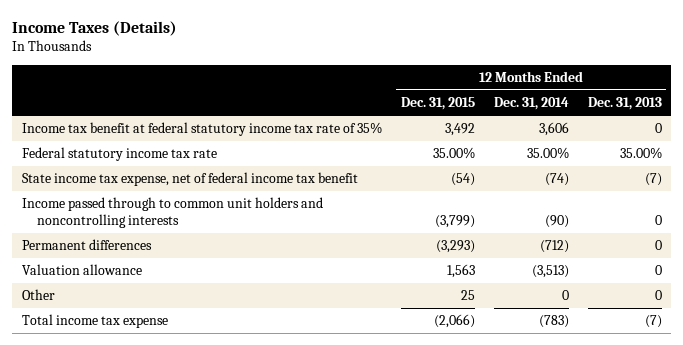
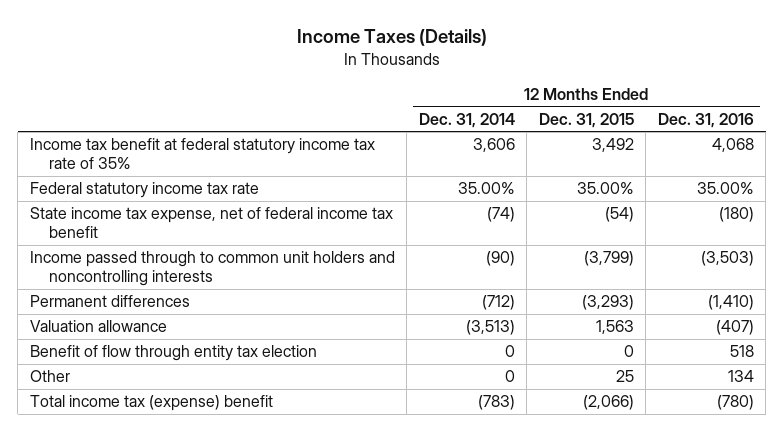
- | 12 Months Ended Dec. 31, 2015 | 12 Months Ended Dec. 31, 2014 | 12 Months Ended Dec. 31, 2013
+ | 12 Months Ended Dec. 31, 2014 | 12 Months Ended Dec. 31, 2015 | 12 Months Ended Dec. 31, 2016
+ Benefit of flow through entity tax election | 0 | 0 | 518
- Total income tax expense | (2,066) | (783) | (7)
+ Total income tax (expense) benefit | (783) | (2,066) | (780)

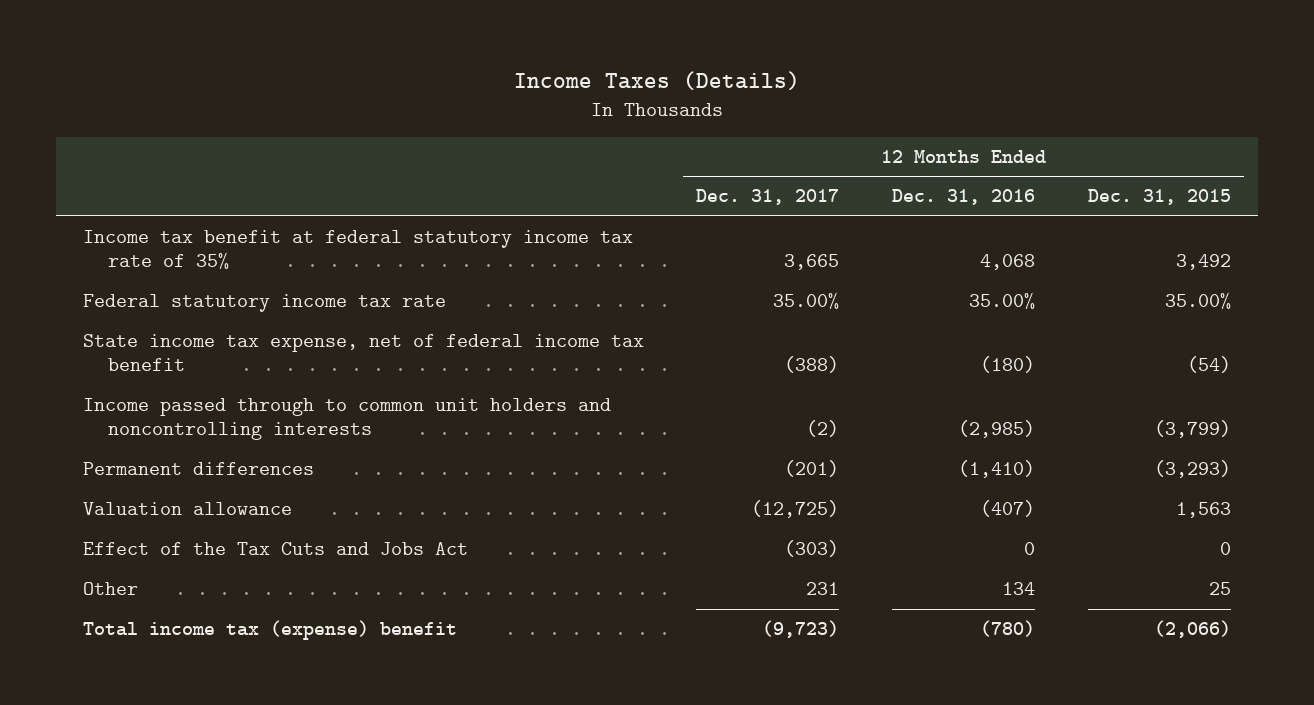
- | 12 Months Ended Dec. 31, 2014 | 12 Months Ended Dec. 31, 2015 | 12 Months Ended Dec. 31, 2016
+ | 12 Months Ended Dec. 31, 2017 | 12 Months Ended Dec. 31, 2016 | 12 Months Ended Dec. 31, 2015
- Income passed through to common unit holders and noncontrolling interests | (90) | (3,799) | (3,503)
+ Income passed through to common unit holders and noncontrolling interests | (2) | (2,985) | (3,799)
- Benefit of flow through entity tax election | 0 | 0 | 518
+ Effect of the Tax Cuts and Jobs Act | (303) | 0 | 0

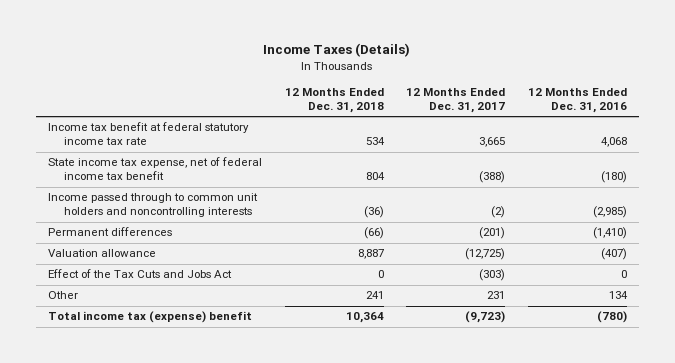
- | 12 Months Ended Dec. 31, 2017 | 12 Months Ended Dec. 31, 2016 | 12 Months Ended Dec. 31, 2015
+ | 12 Months Ended Dec. 31, 2018 | 12 Months Ended Dec. 31, 2017 | 12 Months Ended Dec. 31, 2016
- Income tax benefit at federal statutory income tax rate of 35% | 3,665 | 4,068 | 3,492
- Federal statutory income tax rate | 35.00% | 35.00% | 35.00%
+ Income tax benefit at federal statutory income tax rate | 534 | 3,665 | 4,068

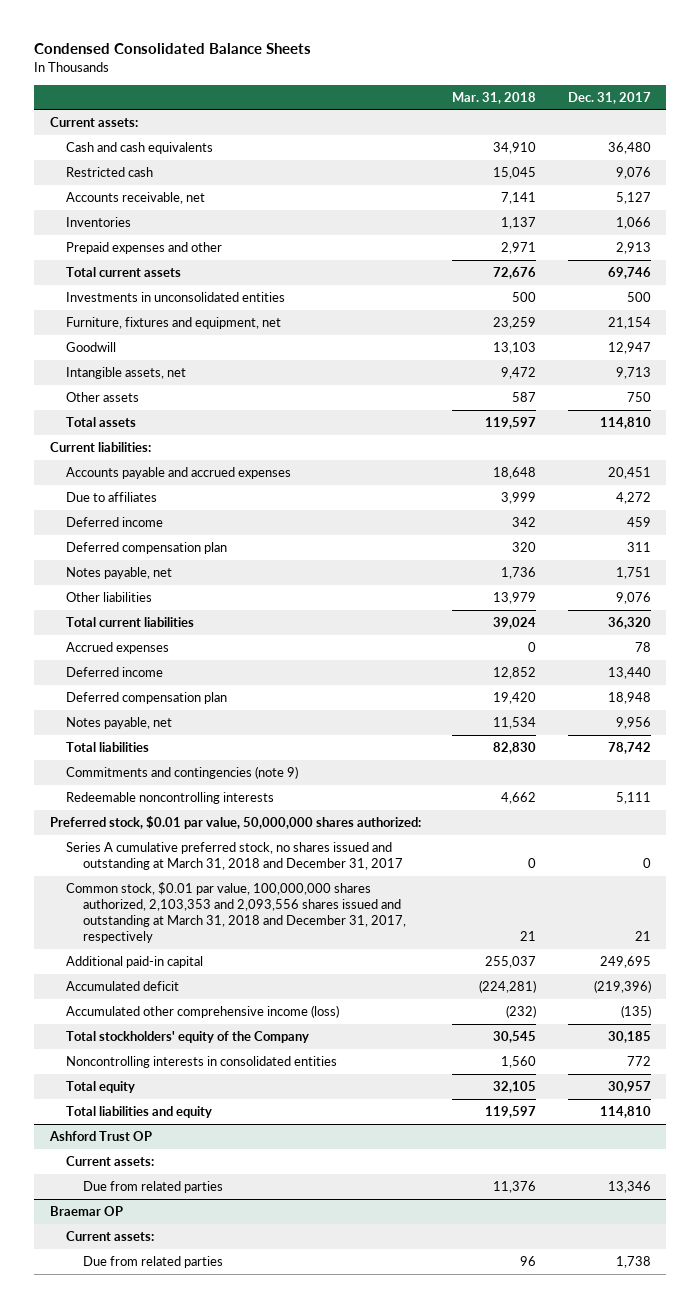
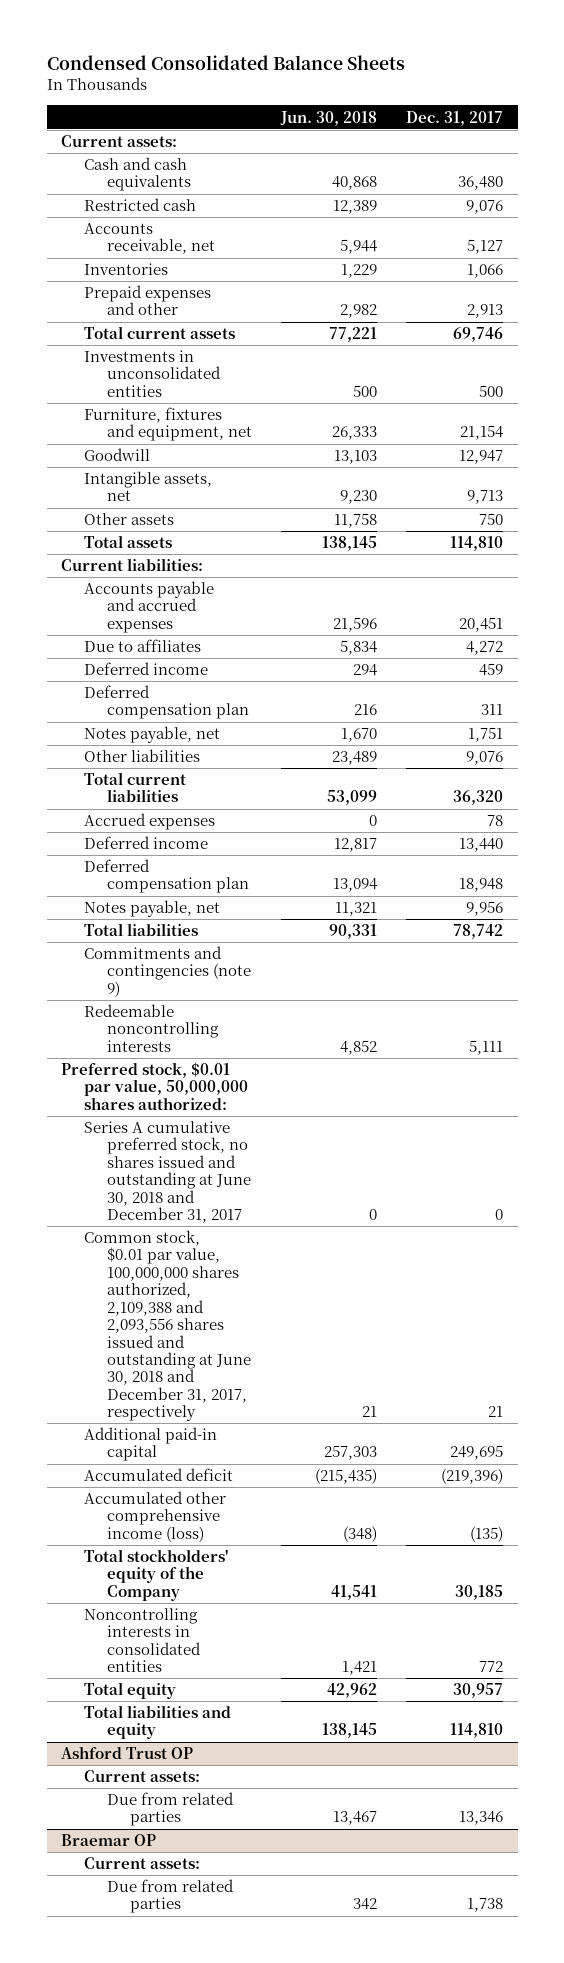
- | Mar. 31, 2018 | Dec. 31, 2017
+ | Jun. 30, 2018 | Dec. 31, 2017
- Series A cumulative preferred stock, no shares issued and outstanding at March 31, 2018 and December 31, 2017 | 0 | 0
- Common stock, $0.01 par value, 100,000,000 shares authorized, 2,103,353 and 2,093,556 shares issued and outstanding at March 31, 2018 and December 31, 2017, respectively | 21 | 21
+ Series A cumulative preferred stock, no shares issued and outstanding at June 30, 2018 and December 31, 2017 | 0 | 0
+ Common stock, $0.01 par value, 100,000,000 shares authorized, 2,109,388 and 2,093,556 shares issued and outstanding at June 30, 2018 and December 31, 2017, respectively | 21 | 21

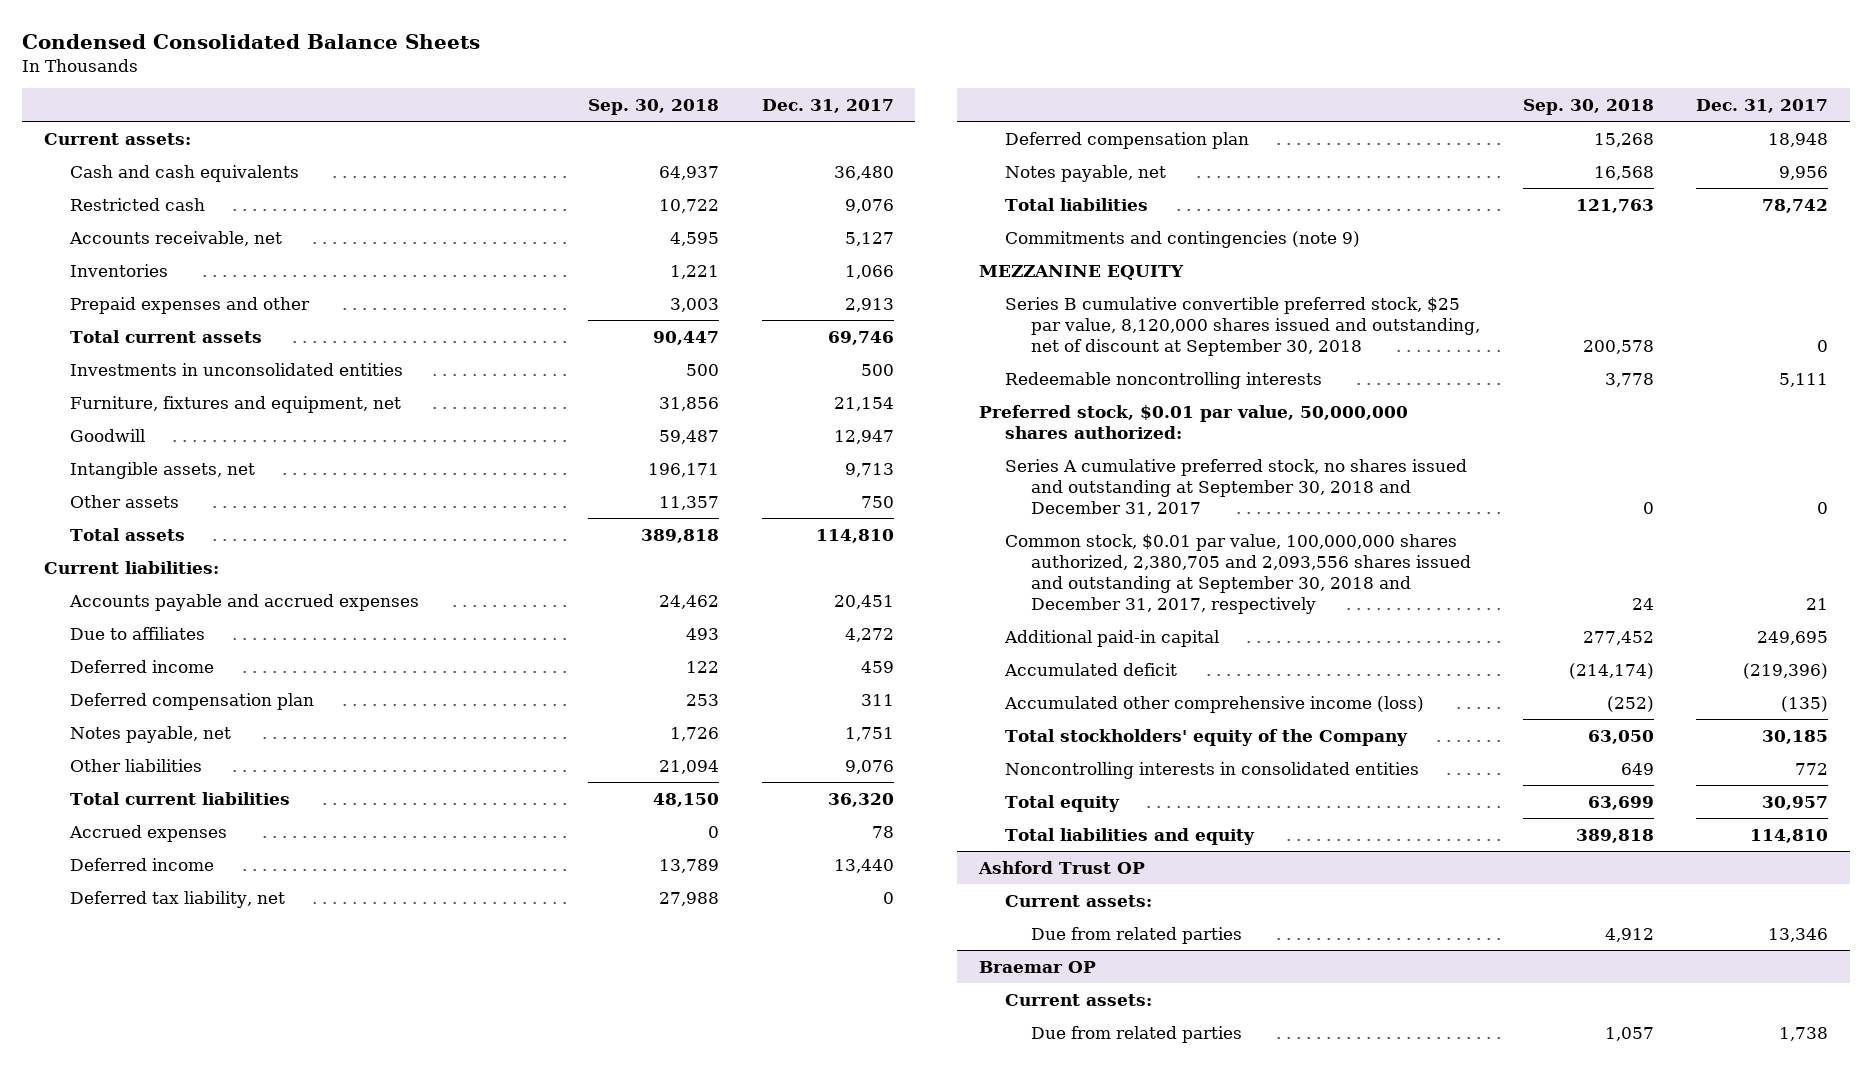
- | Jun. 30, 2018 | Dec. 31, 2017
+ | Sep. 30, 2018 | Dec. 31, 2017
+ Deferred tax liability, net | 27,988 | 0
+ MEZZANINE EQUITY
+ Series B cumulative convertible preferred stock, $25 par value, 8,120,000 shares issued and outstanding, net of discount at September 30, 2018 | 200,578 | 0
- Series A cumulative preferred stock, no shares issued and outstanding at June 30, 2018 and December 31, 2017 | 0 | 0
- Common stock, $0.01 par value, 100,000,000 shares authorized, 2,109,388 and 2,093,556 shares issued and outstanding at June 30, 2018 and December 31, 2017, respectively | 21 | 21
+ Series A cumulative preferred stock, no shares issued and outstanding at September 30, 2018 and December 31, 2017 | 0 | 0
+ Common stock, $0.01 par value, 100,000,000 shares authorized, 2,380,705 and 2,093,556 shares issued and outstanding at September 30, 2018 and December 31, 2017, respectively | 24 | 21

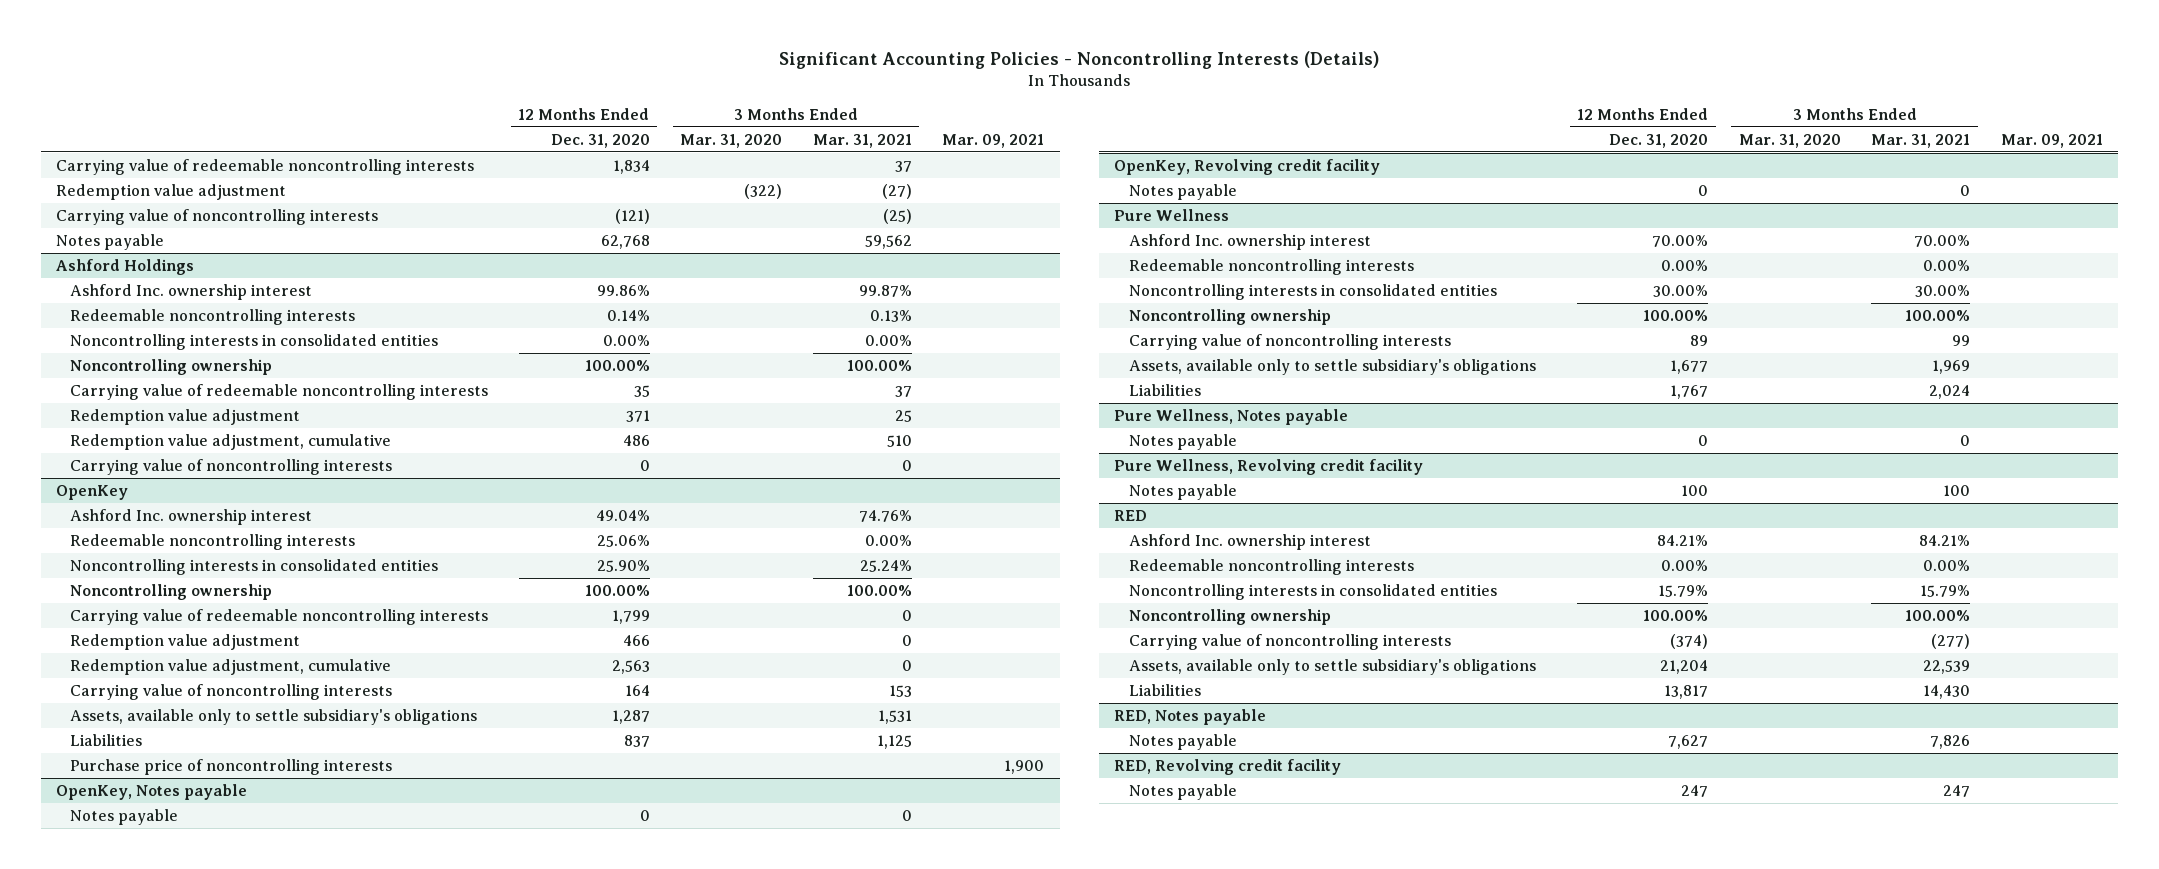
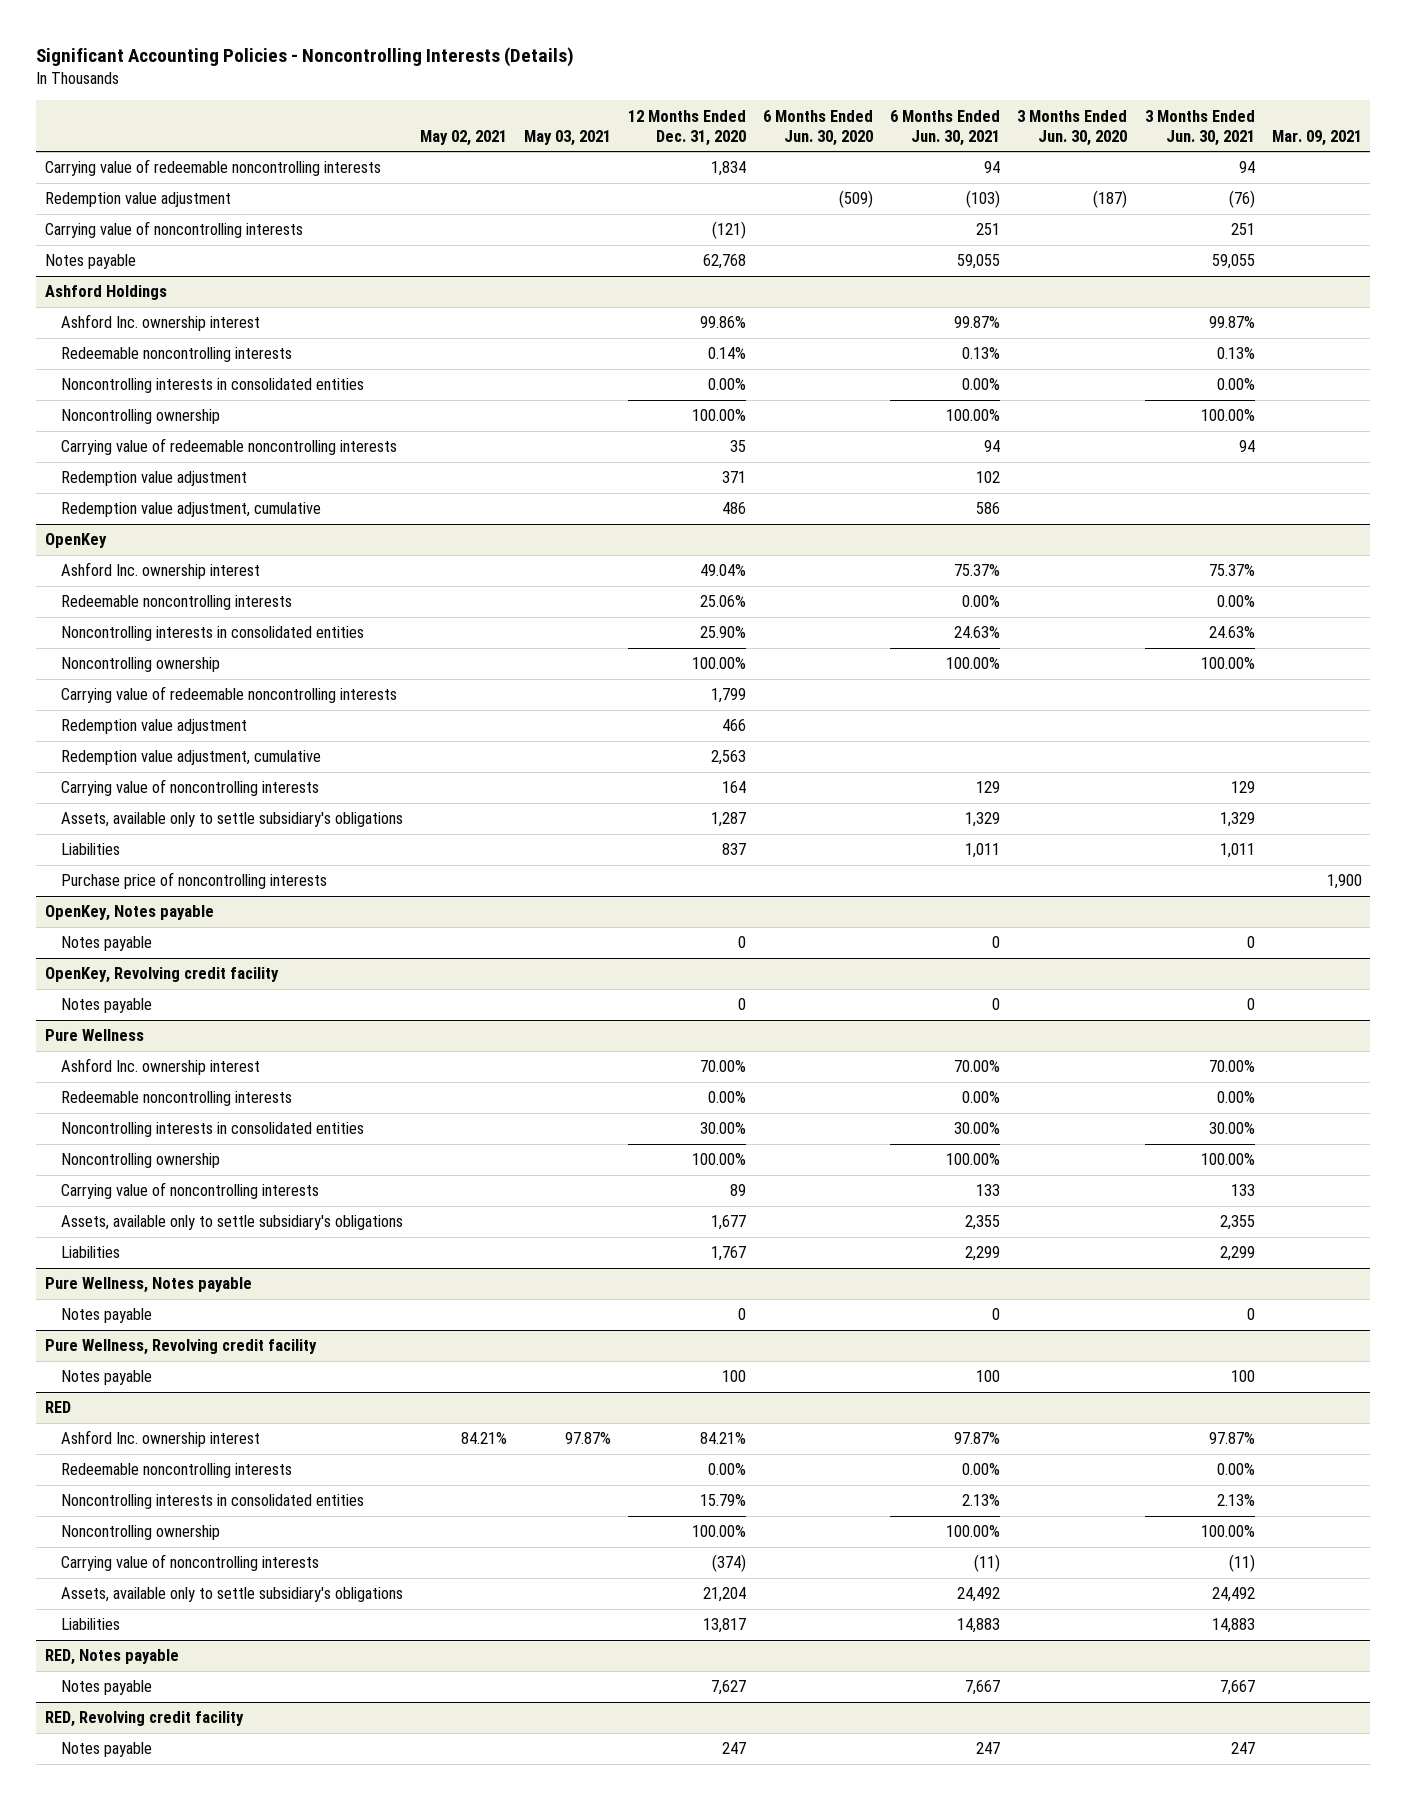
- | 12 Months Ended Dec. 31, 2020 | 3 Months Ended Mar. 31, 2020 | 3 Months Ended Mar. 31, 2021 | Mar. 09, 2021
+ | May 02, 2021 | May 03, 2021 | 12 Months Ended Dec. 31, 2020 | 6 Months Ended Jun. 30, 2020 | 6 Months Ended Jun. 30, 2021 | 3 Months Ended Jun. 30, 2020 | 3 Months Ended Jun. 30, 2021 | Mar. 09, 2021
@ Ashford Holdings
- Carrying value of noncontrolling interests | 0 | | 0 |

